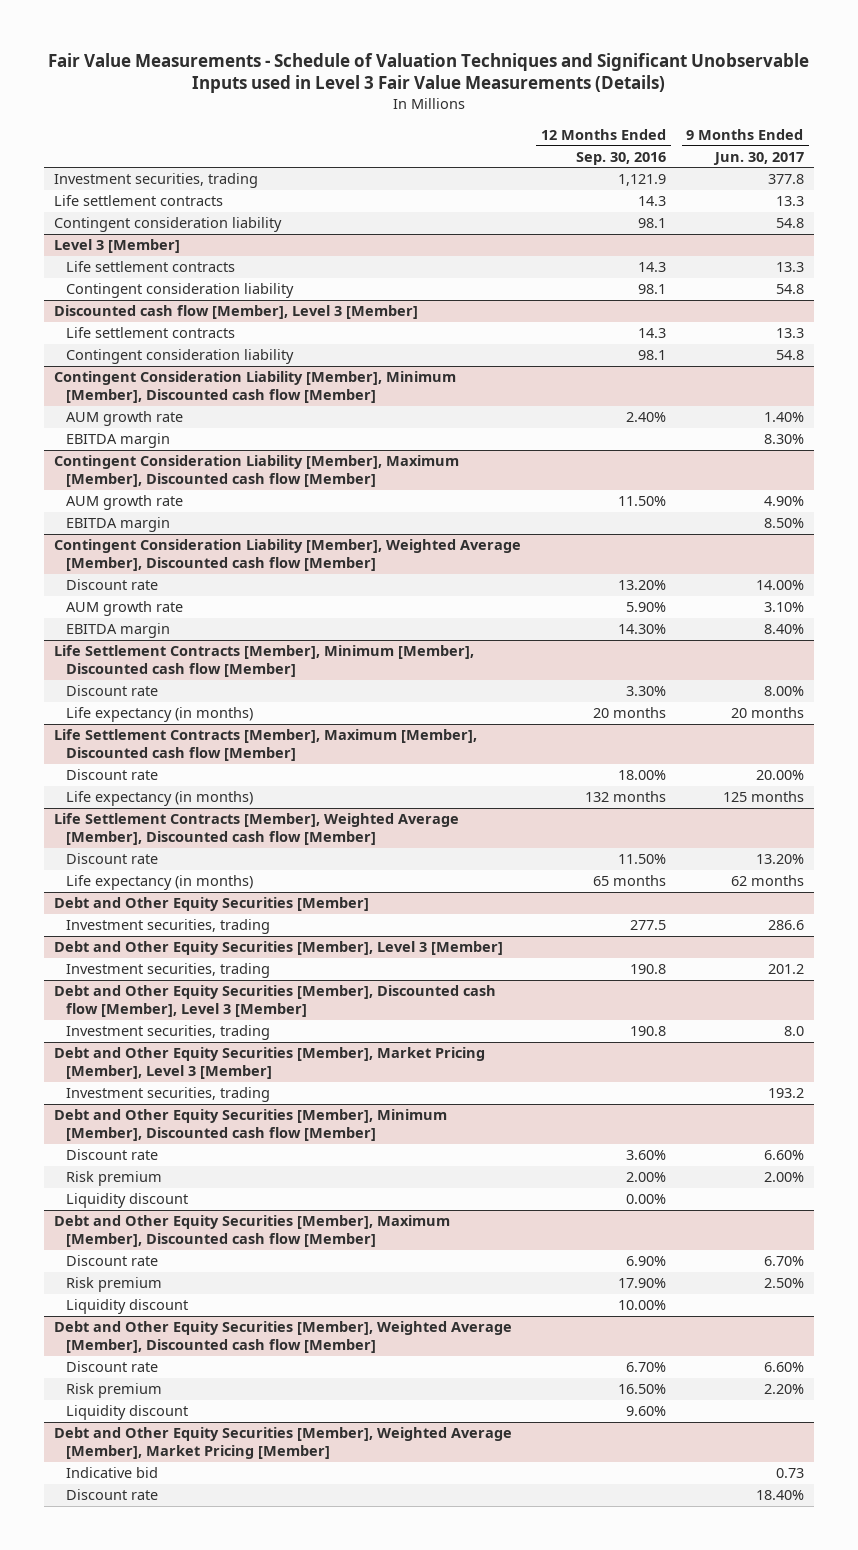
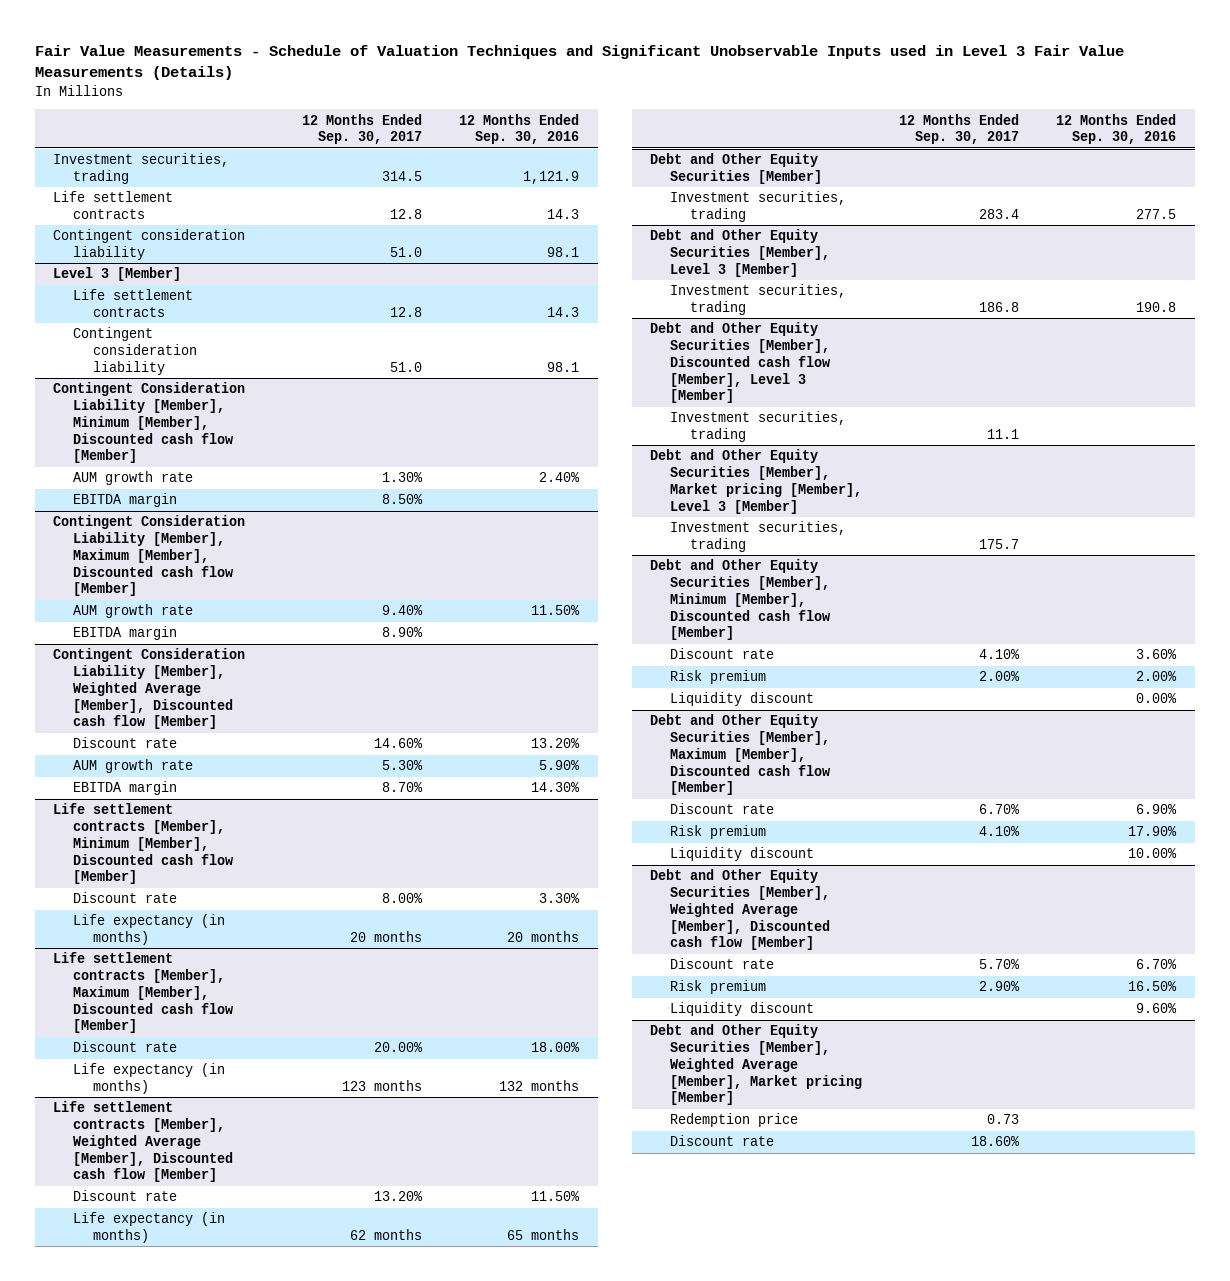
- | 12 Months Ended Sep. 30, 2016 | 9 Months Ended Jun. 30, 2017
+ | 12 Months Ended Sep. 30, 2017 | 12 Months Ended Sep. 30, 2016
- Discounted cash flow [Member], Level 3 [Member]
- Life settlement contracts | 14.3 | 13.3
- Contingent consideration liability | 98.1 | 54.8
- Life Settlement Contracts [Member], Minimum [Member], Discounted cash flow [Member]
+ Life settlement contracts [Member], Minimum [Member], Discounted cash flow [Member]
- Life Settlement Contracts [Member], Maximum [Member], Discounted cash flow [Member]
+ Life settlement contracts [Member], Maximum [Member], Discounted cash flow [Member]
- Life Settlement Contracts [Member], Weighted Average [Member], Discounted cash flow [Member]
+ Life settlement contracts [Member], Weighted Average [Member], Discounted cash flow [Member]
@ Debt and Other Equity Securities [Member], Discounted cash flow [Member], Level 3 [Member]
- Investment securities, trading | 190.8 | 8.0
- Debt and Other Equity Securities [Member], Market Pricing [Member], Level 3 [Member]
+ Debt and Other Equity Securities [Member], Market pricing [Member], Level 3 [Member]
+ Investment securities, trading | 175.7 |
- Debt and Other Equity Securities [Member], Weighted Average [Member], Market Pricing [Member]
- Indicative bid | | 0.73
+ Debt and Other Equity Securities [Member], Weighted Average [Member], Market pricing [Member]
+ Redemption price | 0.73 |

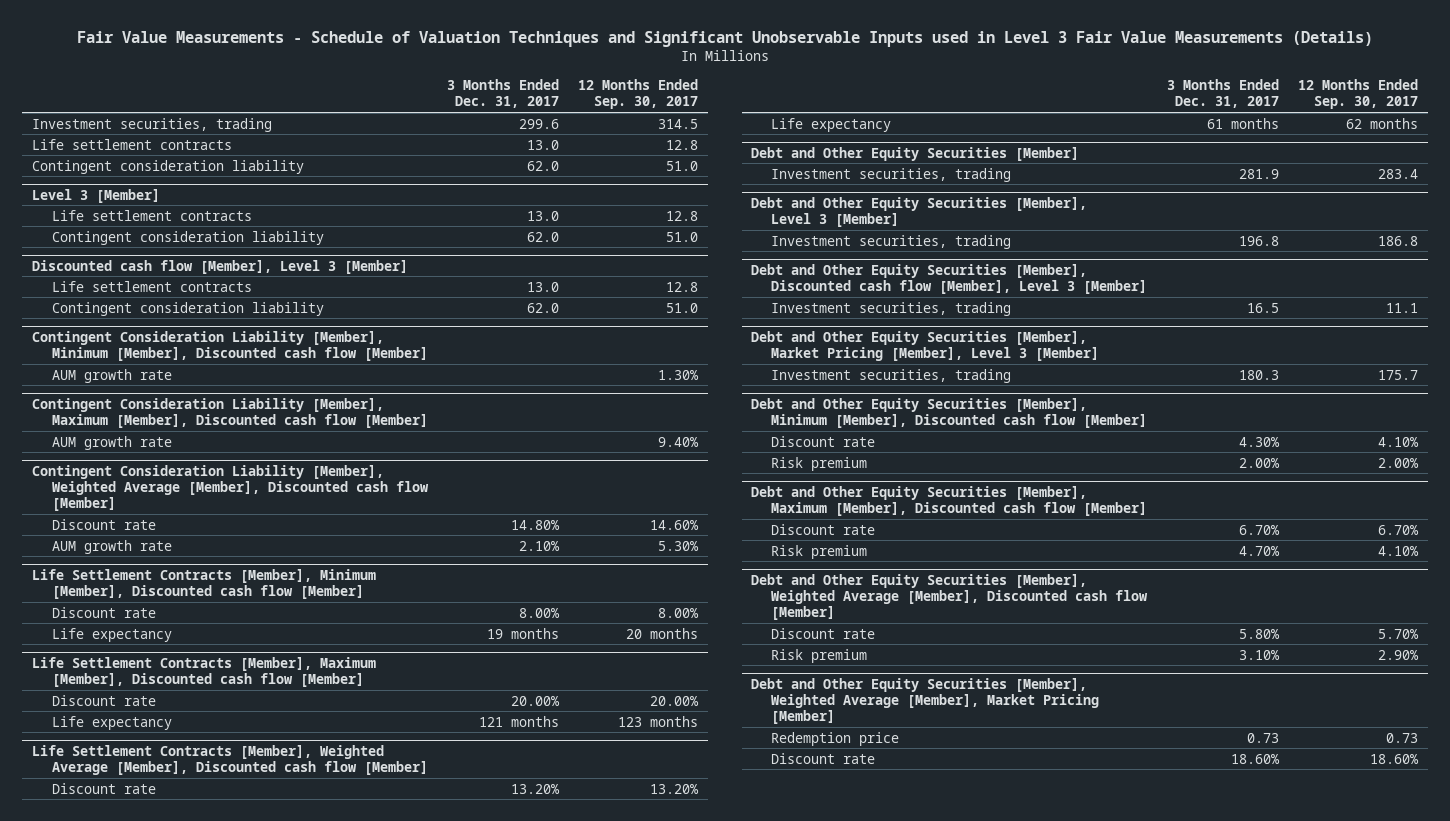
- | 12 Months Ended Sep. 30, 2017 | 12 Months Ended Sep. 30, 2016
+ | 3 Months Ended Dec. 31, 2017 | 12 Months Ended Sep. 30, 2017
+ Discounted cash flow [Member], Level 3 [Member]
+ Life settlement contracts | 13.0 | 12.8
+ Contingent consideration liability | 62.0 | 51.0
@ Contingent Consideration Liability [Member], Minimum [Member], Discounted cash flow [Member]
- EBITDA margin | 8.50% |
@ Contingent Consideration Liability [Member], Maximum [Member], Discounted cash flow [Member]
- EBITDA margin | 8.90% |
@ Contingent Consideration Liability [Member], Weighted Average [Member], Discounted cash flow [Member]
- EBITDA margin | 8.70% | 14.30%
- Life settlement contracts [Member], Minimum [Member], Discounted cash flow [Member]
+ Life Settlement Contracts [Member], Minimum [Member], Discounted cash flow [Member]
- Life expectancy (in months) | 20 months | 20 months
- Life settlement contracts [Member], Maximum [Member], Discounted cash flow [Member]
+ Life expectancy | 19 months | 20 months
+ Life Settlement Contracts [Member], Maximum [Member], Discounted cash flow [Member]
- Life expectancy (in months) | 123 months | 132 months
- Life settlement contracts [Member], Weighted Average [Member], Discounted cash flow [Member]
+ Life expectancy | 121 months | 123 months
+ Life Settlement Contracts [Member], Weighted Average [Member], Discounted cash flow [Member]
- Life expectancy (in months) | 62 months | 65 months
+ Life expectancy | 61 months | 62 months
- Debt and Other Equity Securities [Member], Market pricing [Member], Level 3 [Member]
+ Debt and Other Equity Securities [Member], Market Pricing [Member], Level 3 [Member]
@ Debt and Other Equity Securities [Member], Minimum [Member], Discounted cash flow [Member]
- Liquidity discount | | 0.00%
@ Debt and Other Equity Securities [Member], Maximum [Member], Discounted cash flow [Member]
- Liquidity discount | | 10.00%
@ Debt and Other Equity Securities [Member], Weighted Average [Member], Discounted cash flow [Member]
- Liquidity discount | | 9.60%
- Debt and Other Equity Securities [Member], Weighted Average [Member], Market pricing [Member]
+ Debt and Other Equity Securities [Member], Weighted Average [Member], Market Pricing [Member]

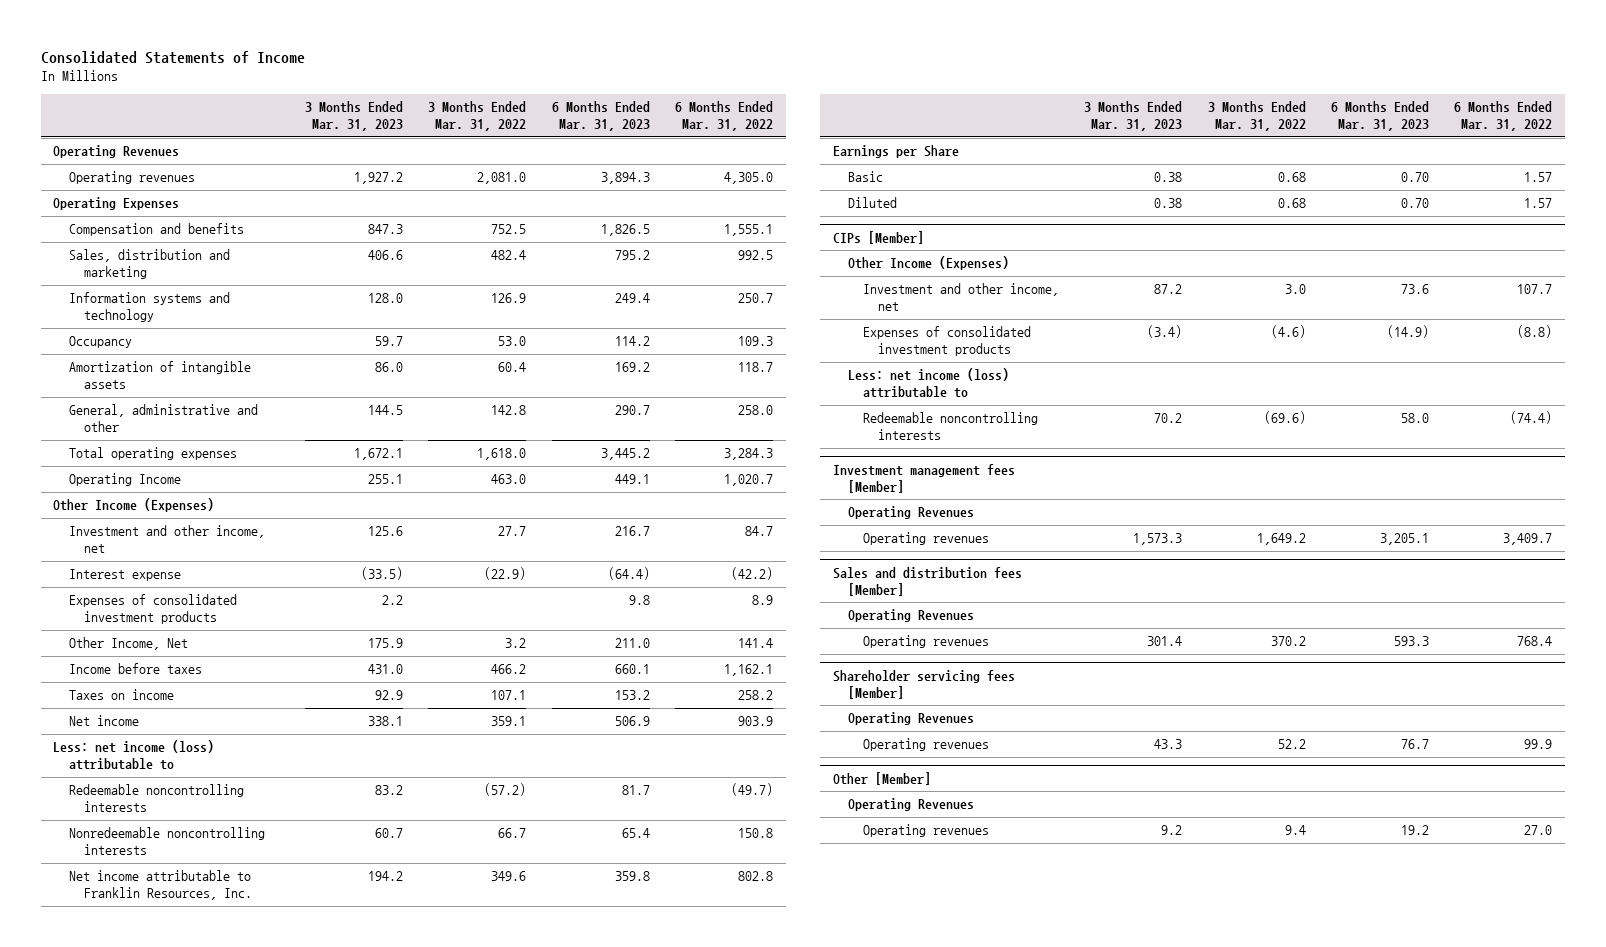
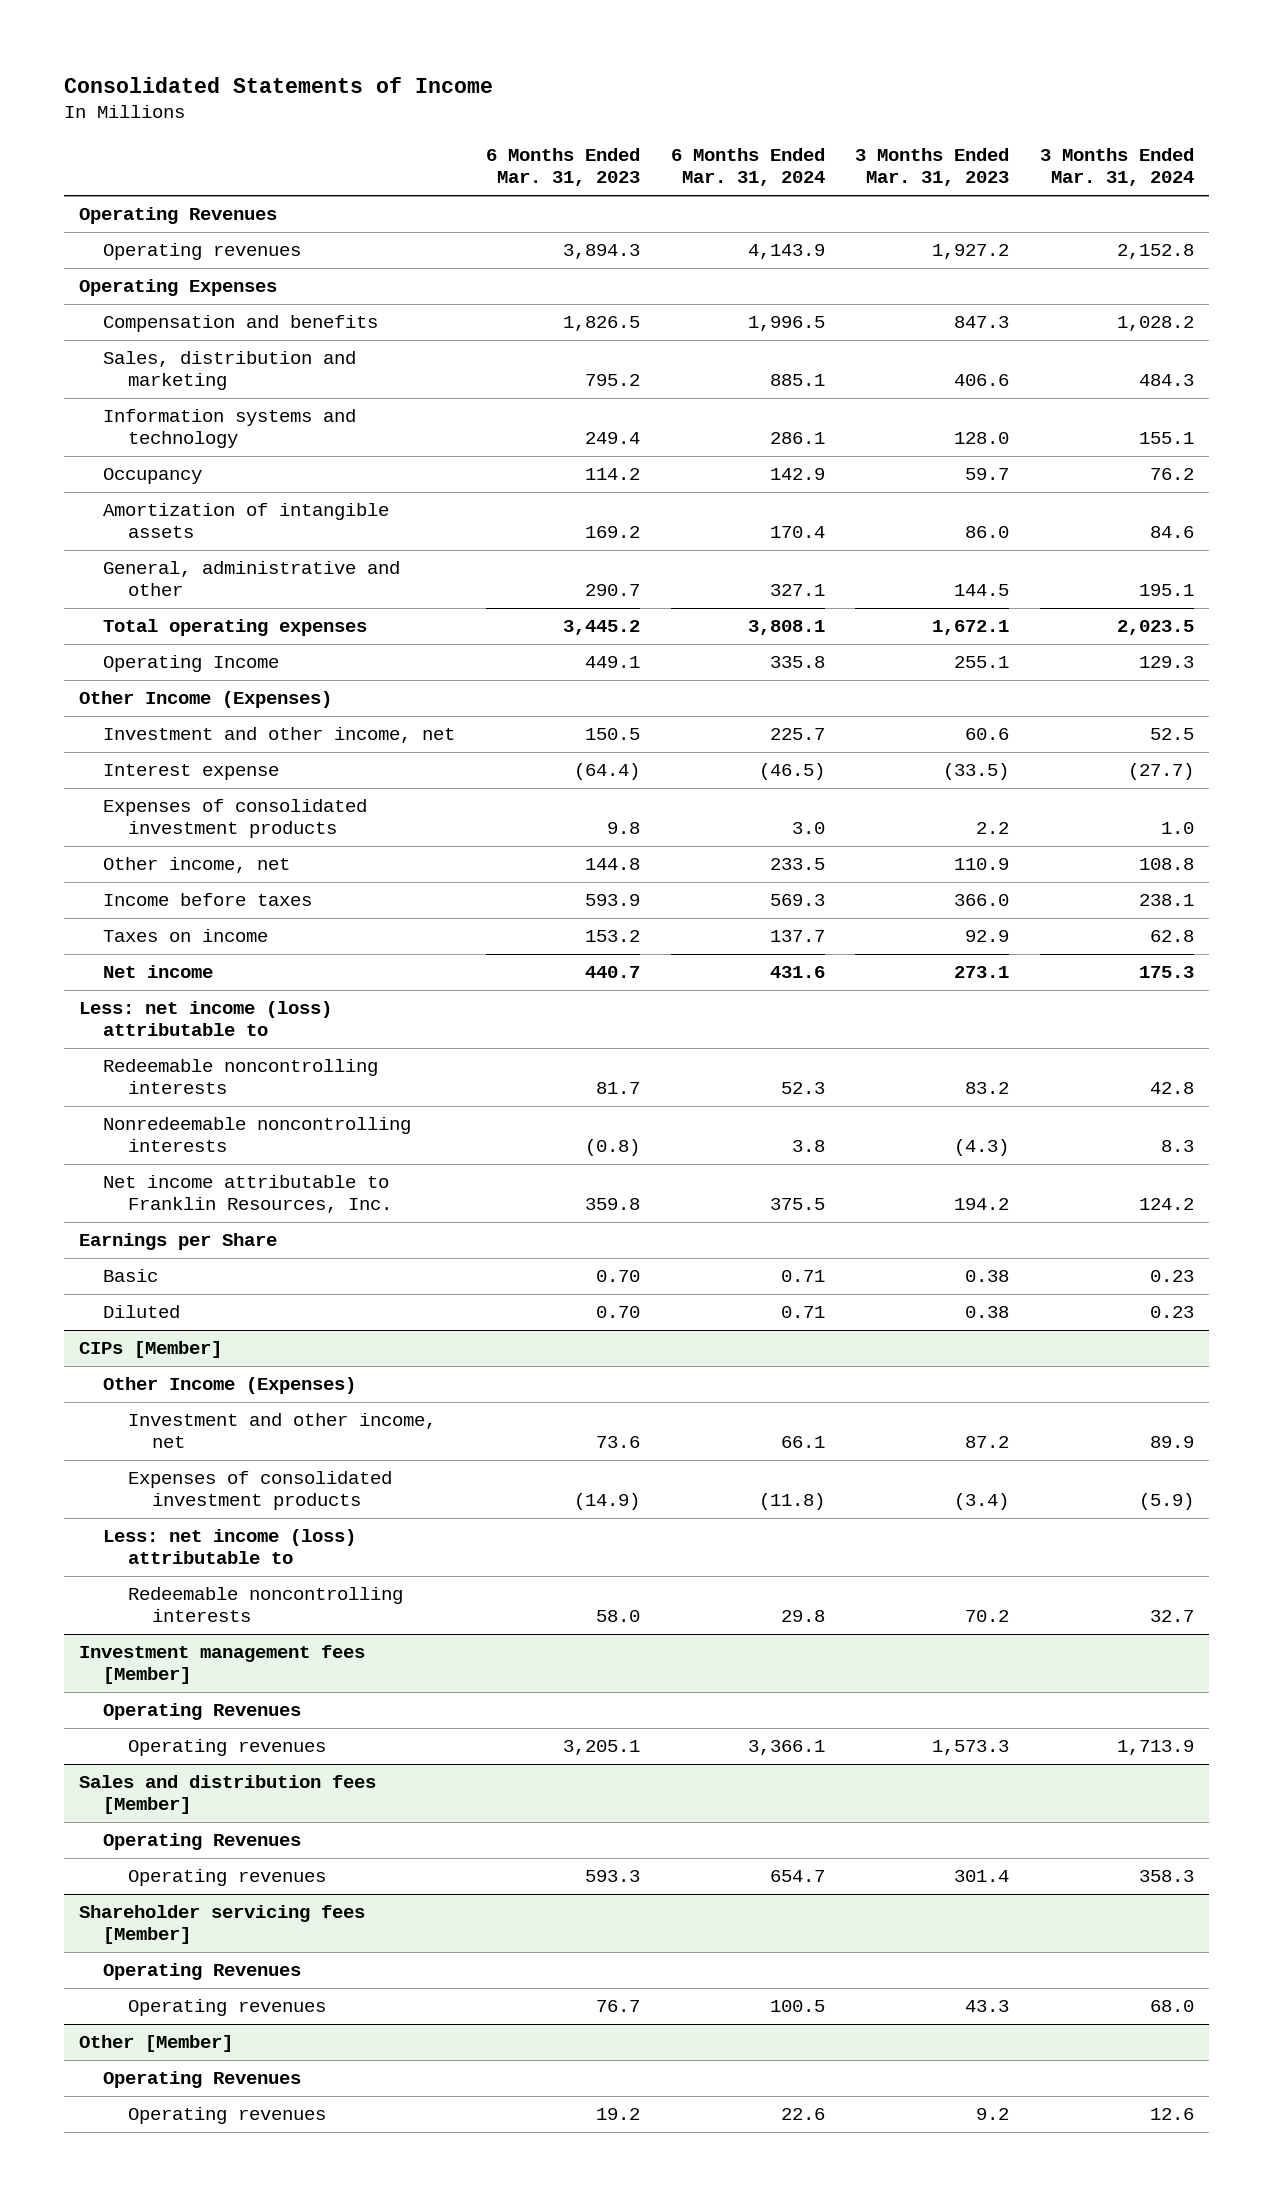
- | 3 Months Ended Mar. 31, 2023 | 3 Months Ended Mar. 31, 2022 | 6 Months Ended Mar. 31, 2023 | 6 Months Ended Mar. 31, 2022
+ | 6 Months Ended Mar. 31, 2023 | 6 Months Ended Mar. 31, 2024 | 3 Months Ended Mar. 31, 2023 | 3 Months Ended Mar. 31, 2024
- Investment and other income, net | 125.6 | 27.7 | 216.7 | 84.7
+ Investment and other income, net | 150.5 | 225.7 | 60.6 | 52.5
- Other Income, Net | 175.9 | 3.2 | 211.0 | 141.4
- Income before taxes | 431.0 | 466.2 | 660.1 | 1,162.1
+ Other income, net | 144.8 | 233.5 | 110.9 | 108.8
+ Income before taxes | 593.9 | 569.3 | 366.0 | 238.1
- Net income | 338.1 | 359.1 | 506.9 | 903.9
+ Net income | 440.7 | 431.6 | 273.1 | 175.3
- Nonredeemable noncontrolling interests | 60.7 | 66.7 | 65.4 | 150.8
+ Nonredeemable noncontrolling interests | (0.8) | 3.8 | (4.3) | 8.3

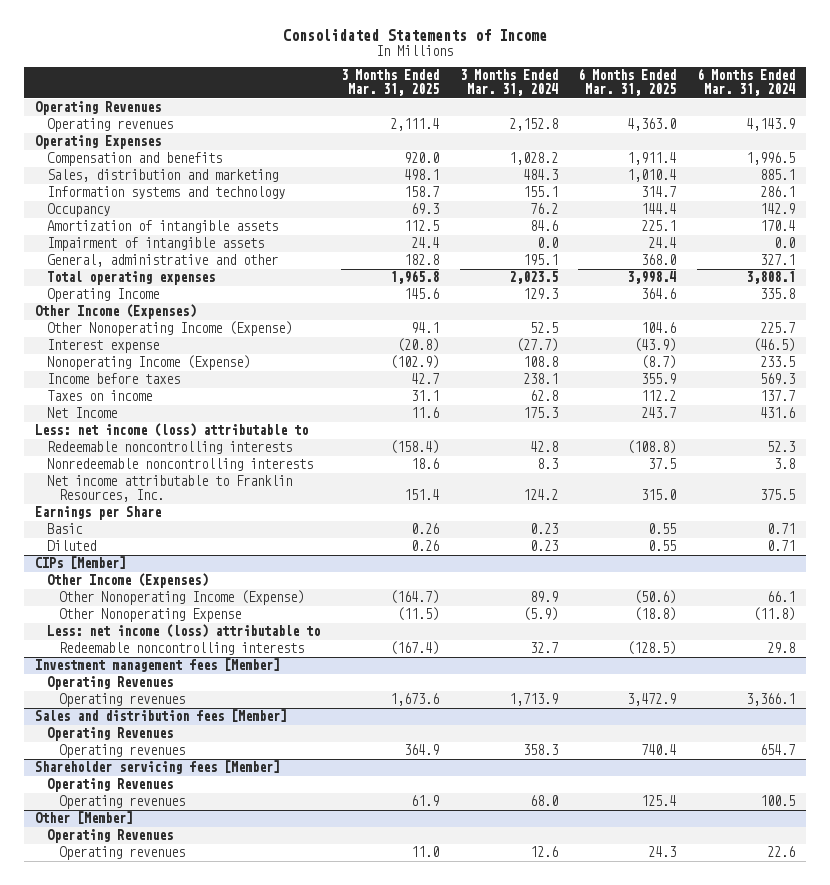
- | 6 Months Ended Mar. 31, 2023 | 6 Months Ended Mar. 31, 2024 | 3 Months Ended Mar. 31, 2023 | 3 Months Ended Mar. 31, 2024
+ | 3 Months Ended Mar. 31, 2025 | 3 Months Ended Mar. 31, 2024 | 6 Months Ended Mar. 31, 2025 | 6 Months Ended Mar. 31, 2024
+ Impairment of intangible assets | 24.4 | 0.0 | 24.4 | 0.0
- Investment and other income, net | 150.5 | 225.7 | 60.6 | 52.5
+ Other Nonoperating Income (Expense) | 94.1 | 52.5 | 104.6 | 225.7
- Expenses of consolidated investment products | 9.8 | 3.0 | 2.2 | 1.0
- Other income, net | 144.8 | 233.5 | 110.9 | 108.8
+ Nonoperating Income (Expense) | (102.9) | 108.8 | (8.7) | 233.5
- Net income | 440.7 | 431.6 | 273.1 | 175.3
+ Net Income | 11.6 | 175.3 | 243.7 | 431.6
@ CIPs [Member]
- Investment and other income, net | 73.6 | 66.1 | 87.2 | 89.9
- Expenses of consolidated investment products | (14.9) | (11.8) | (3.4) | (5.9)
+ Other Nonoperating Income (Expense) | (164.7) | 89.9 | (50.6) | 66.1
+ Other Nonoperating Expense | (11.5) | (5.9) | (18.8) | (11.8)

